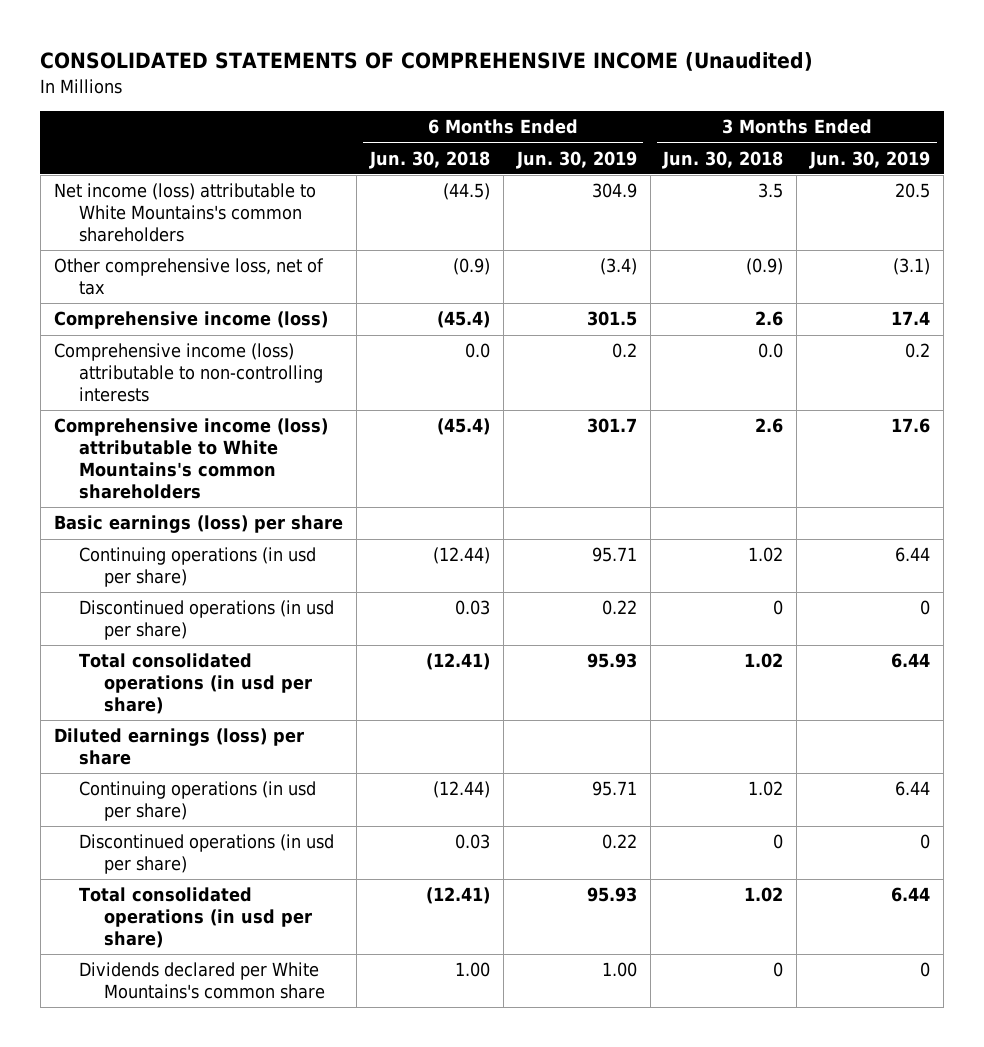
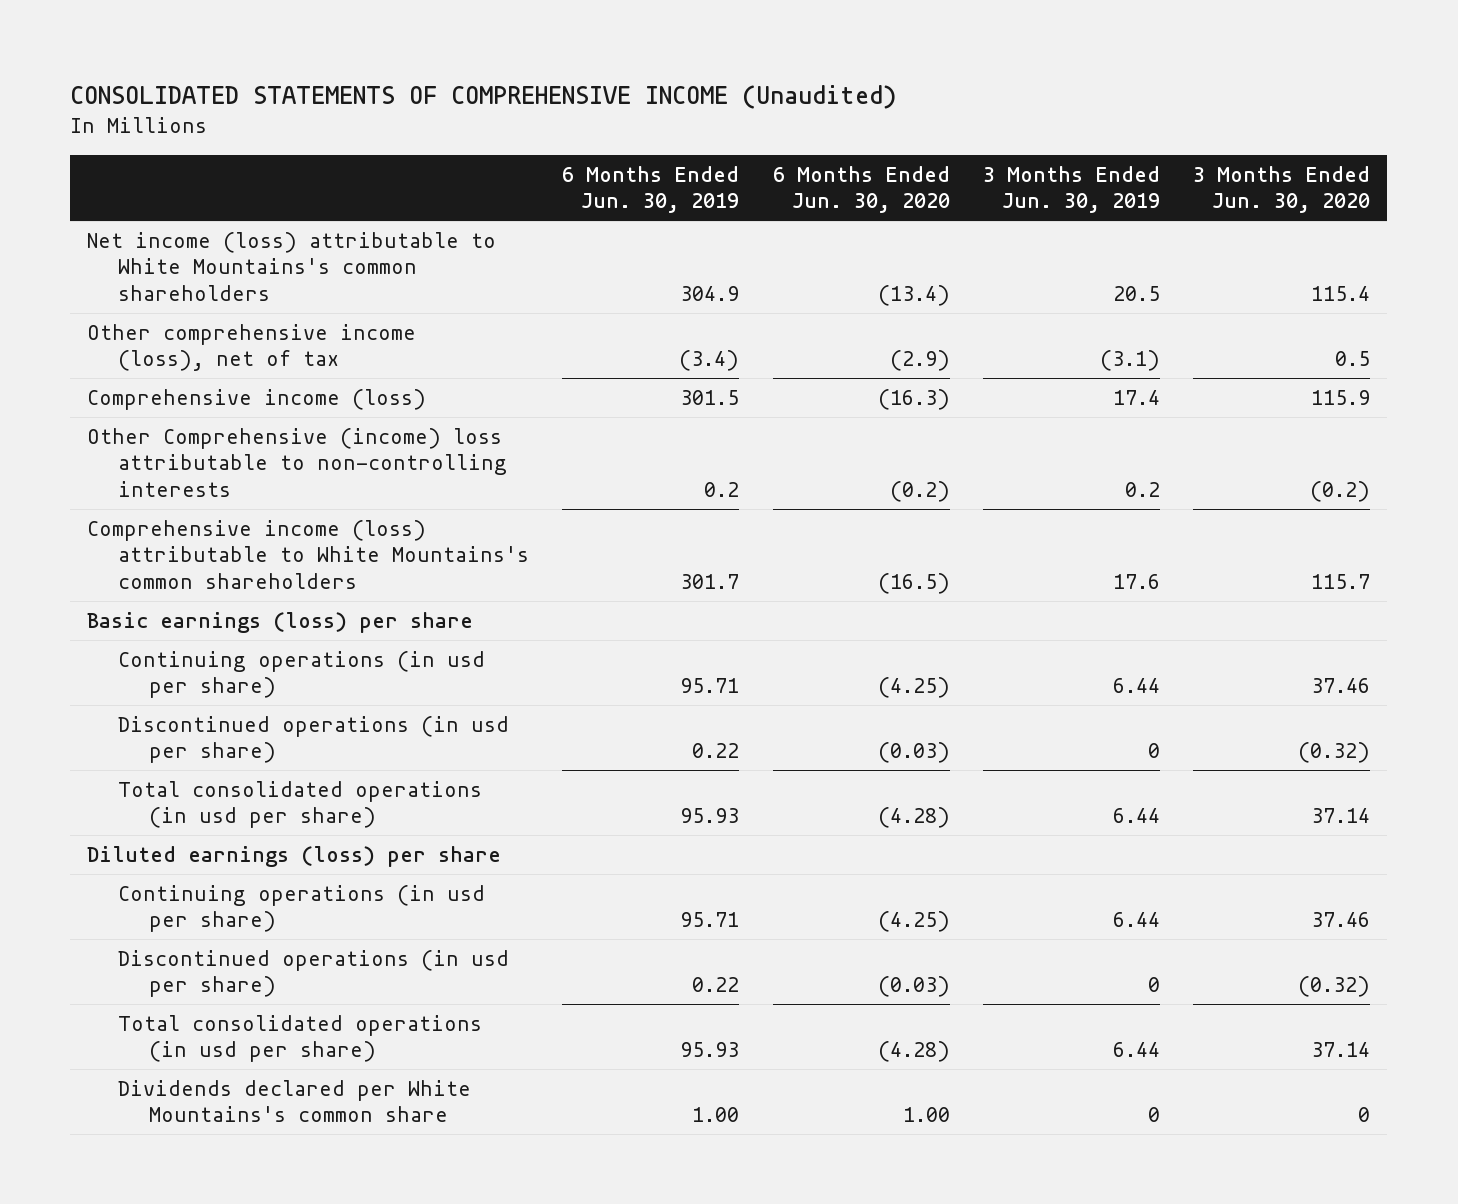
- | 6 Months Ended Jun. 30, 2018 | 6 Months Ended Jun. 30, 2019 | 3 Months Ended Jun. 30, 2018 | 3 Months Ended Jun. 30, 2019
+ | 6 Months Ended Jun. 30, 2019 | 6 Months Ended Jun. 30, 2020 | 3 Months Ended Jun. 30, 2019 | 3 Months Ended Jun. 30, 2020
- Other comprehensive loss, net of tax | (0.9) | (3.4) | (0.9) | (3.1)
+ Other comprehensive income (loss), net of tax | (3.4) | (2.9) | (3.1) | 0.5
- Comprehensive income (loss) attributable to non-controlling interests | 0.0 | 0.2 | 0.0 | 0.2
+ Other Comprehensive (income) loss attributable to non-controlling interests | 0.2 | (0.2) | 0.2 | (0.2)

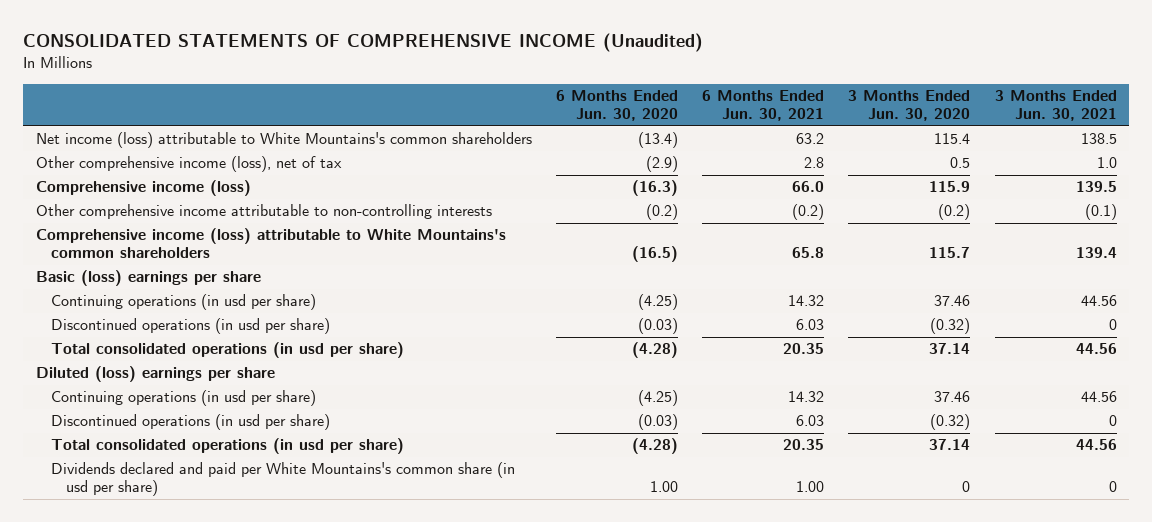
- | 6 Months Ended Jun. 30, 2019 | 6 Months Ended Jun. 30, 2020 | 3 Months Ended Jun. 30, 2019 | 3 Months Ended Jun. 30, 2020
+ | 6 Months Ended Jun. 30, 2020 | 6 Months Ended Jun. 30, 2021 | 3 Months Ended Jun. 30, 2020 | 3 Months Ended Jun. 30, 2021
- Other Comprehensive (income) loss attributable to non-controlling interests | 0.2 | (0.2) | 0.2 | (0.2)
+ Other comprehensive income attributable to non-controlling interests | (0.2) | (0.2) | (0.2) | (0.1)
- Basic earnings (loss) per share
+ Basic (loss) earnings per share
- Diluted earnings (loss) per share
+ Diluted (loss) earnings per share
- Dividends declared per White Mountains's common share | 1.00 | 1.00 | 0 | 0
+ Dividends declared and paid per White Mountains's common share (in usd per share) | 1.00 | 1.00 | 0 | 0

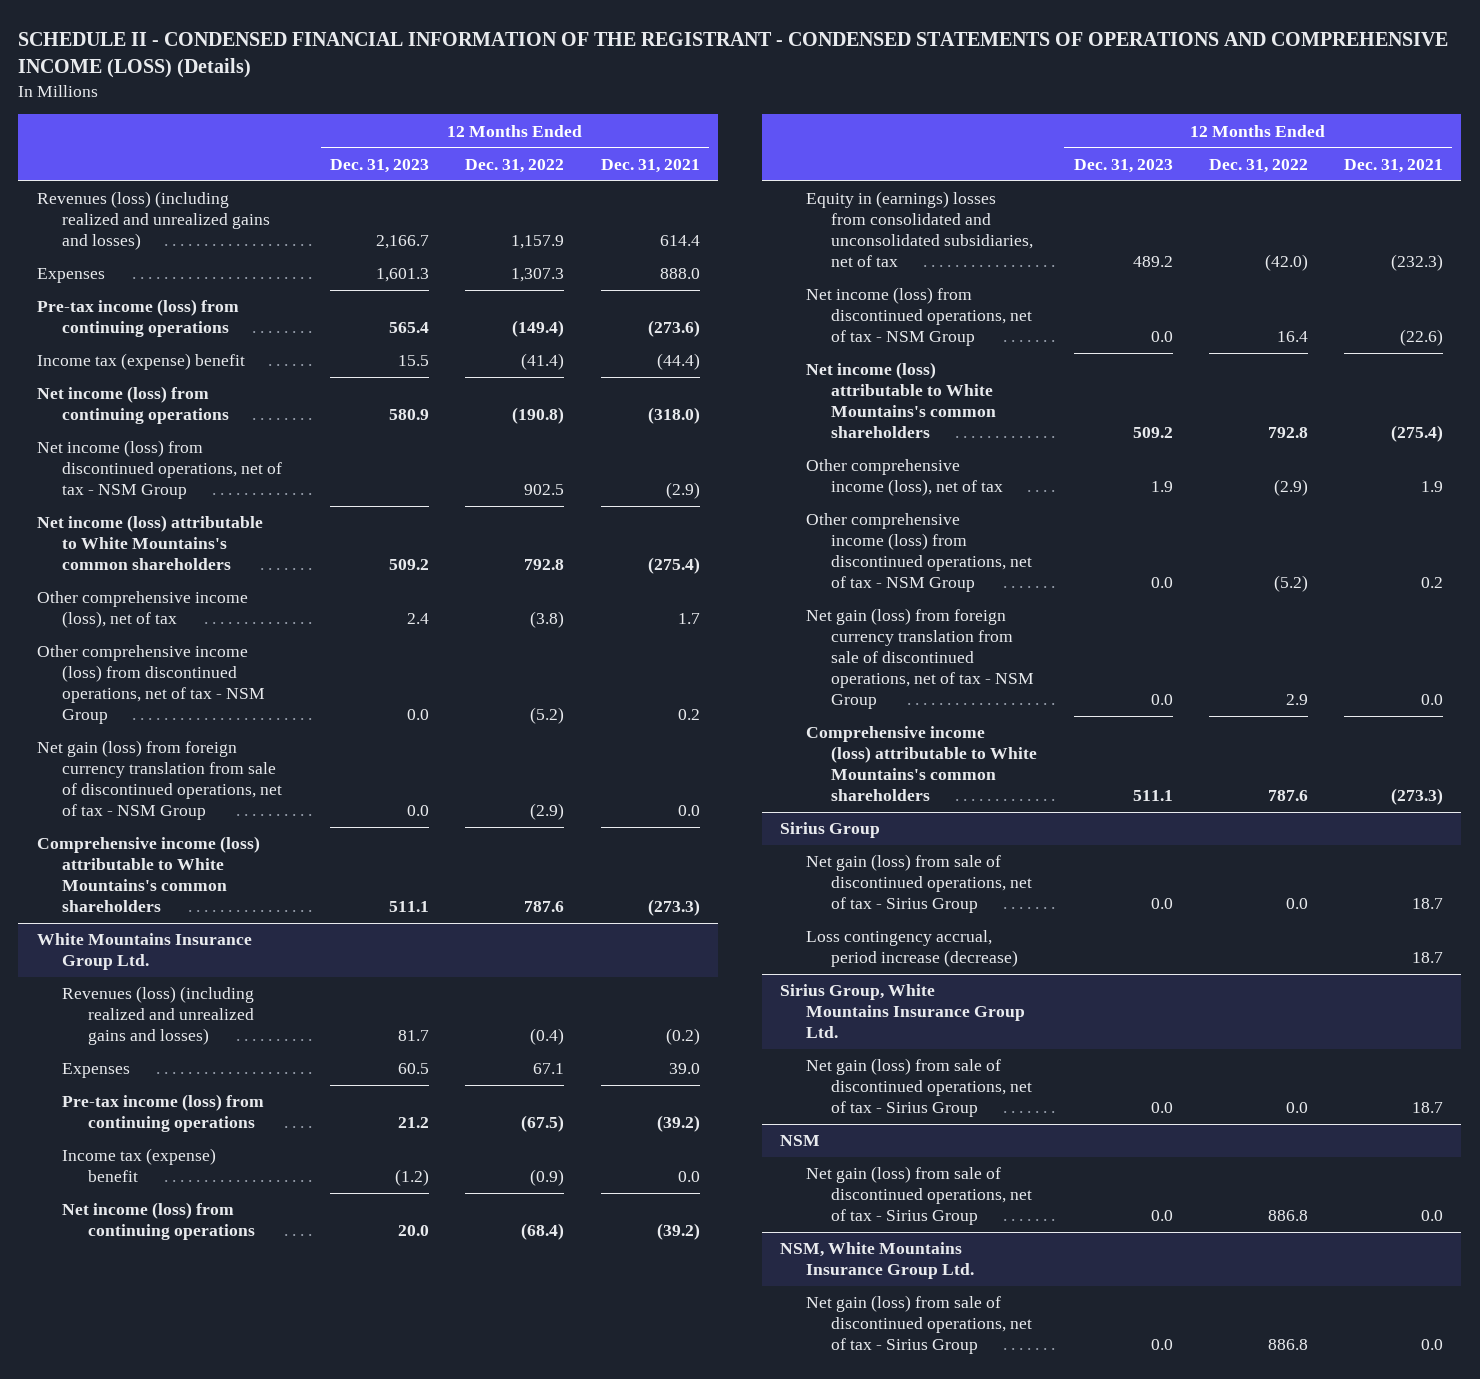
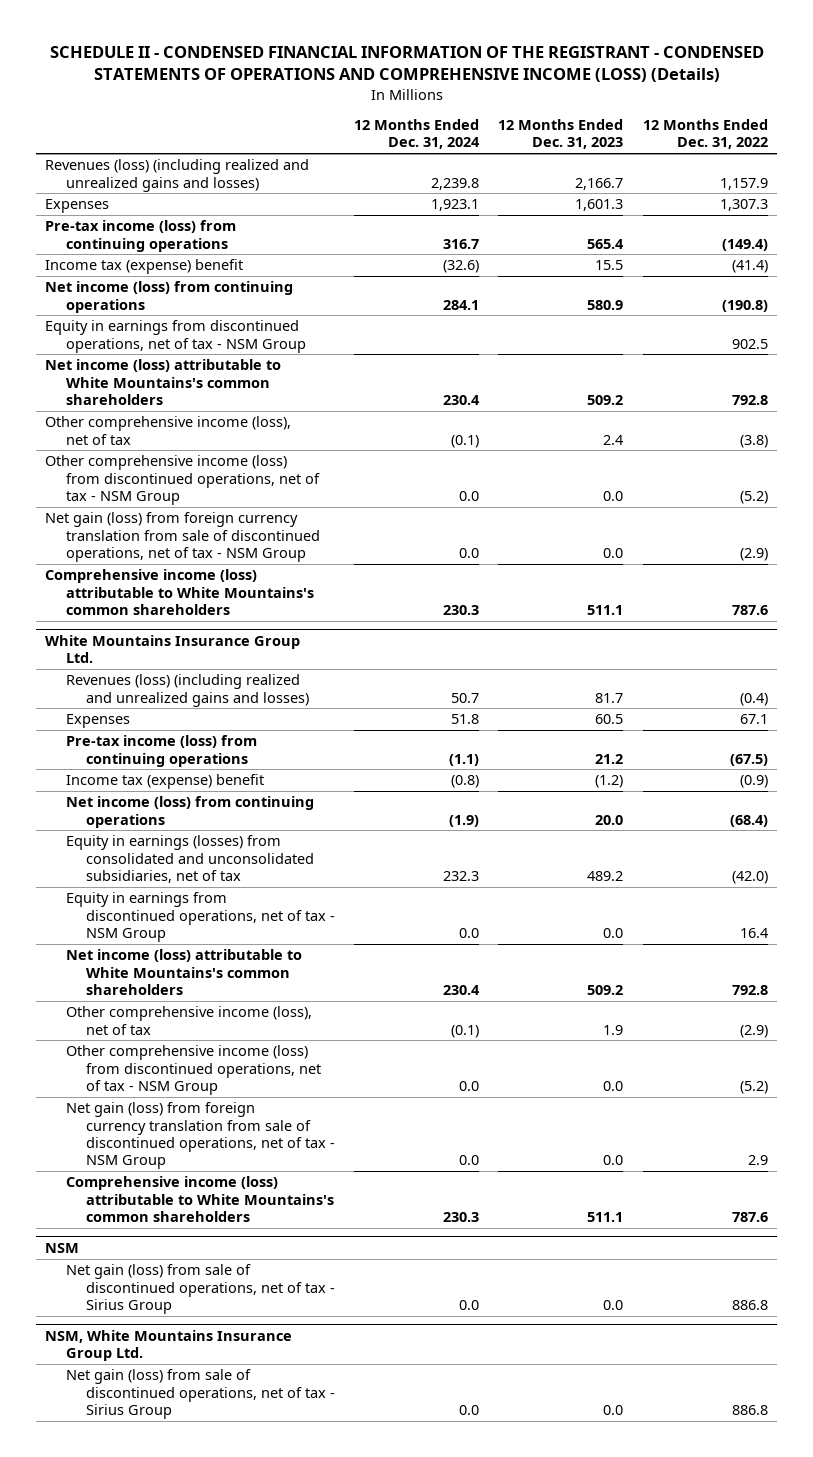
- | 12 Months Ended Dec. 31, 2023 | 12 Months Ended Dec. 31, 2022 | 12 Months Ended Dec. 31, 2021
+ | 12 Months Ended Dec. 31, 2024 | 12 Months Ended Dec. 31, 2023 | 12 Months Ended Dec. 31, 2022
- Net income (loss) from discontinued operations, net of tax - NSM Group | | 902.5 | (2.9)
+ Equity in earnings from discontinued operations, net of tax - NSM Group | | | 902.5
@ White Mountains Insurance Group Ltd.
- Equity in (earnings) losses from consolidated and unconsolidated subsidiaries, net of tax | 489.2 | (42.0) | (232.3)
- Net income (loss) from discontinued operations, net of tax - NSM Group | 0.0 | 16.4 | (22.6)
+ Equity in earnings (losses) from consolidated and unconsolidated subsidiaries, net of tax | 232.3 | 489.2 | (42.0)
+ Equity in earnings from discontinued operations, net of tax - NSM Group | 0.0 | 0.0 | 16.4
- Sirius Group
- Net gain (loss) from sale of discontinued operations, net of tax - Sirius Group | 0.0 | 0.0 | 18.7
- Loss contingency accrual, period increase (decrease) | | | 18.7
- Sirius Group, White Mountains Insurance Group Ltd.
- Net gain (loss) from sale of discontinued operations, net of tax - Sirius Group | 0.0 | 0.0 | 18.7

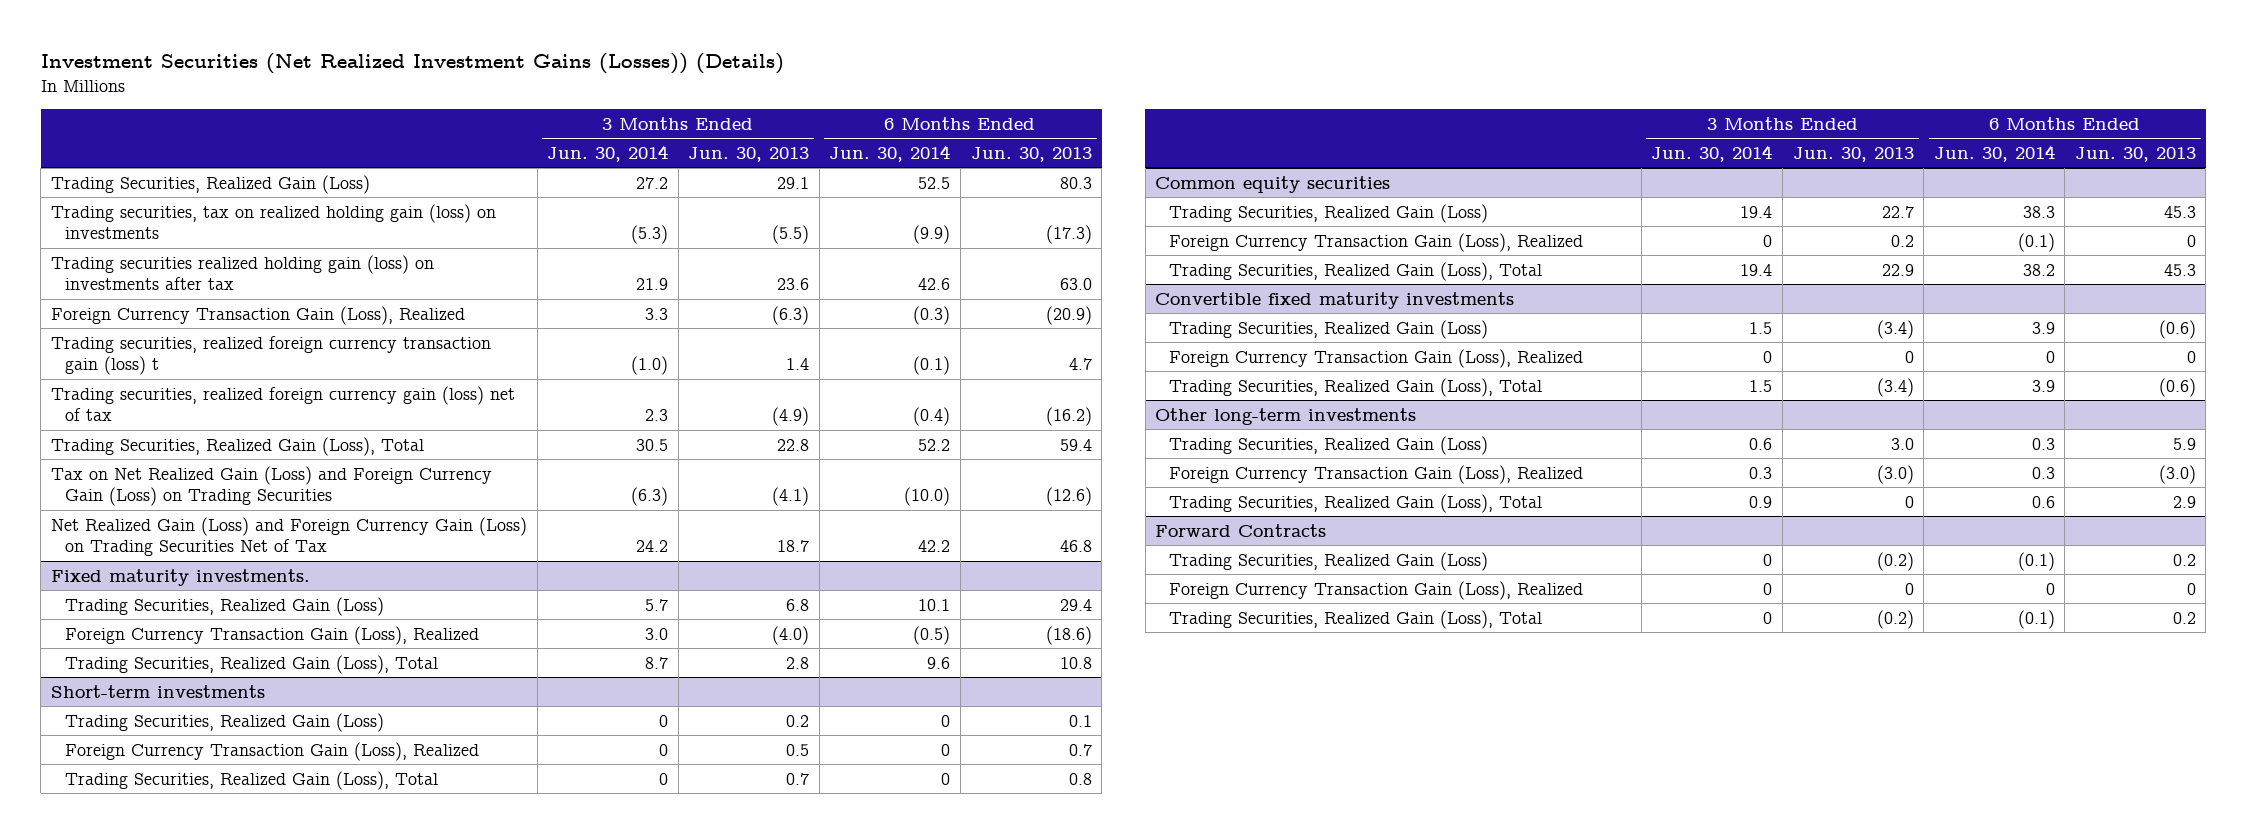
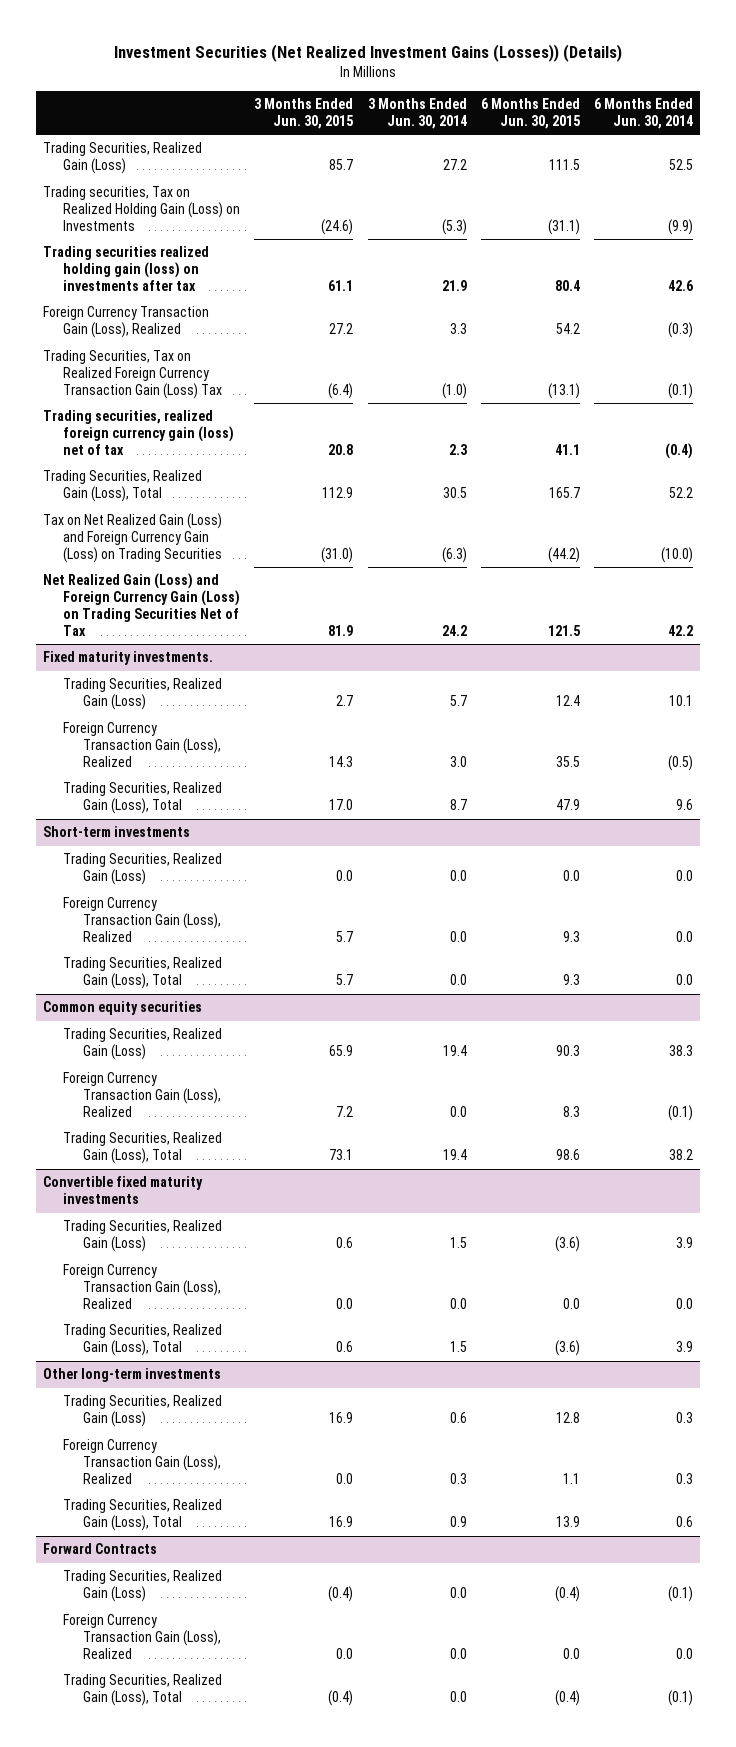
- | 3 Months Ended Jun. 30, 2014 | 3 Months Ended Jun. 30, 2013 | 6 Months Ended Jun. 30, 2014 | 6 Months Ended Jun. 30, 2013
+ | 3 Months Ended Jun. 30, 2015 | 3 Months Ended Jun. 30, 2014 | 6 Months Ended Jun. 30, 2015 | 6 Months Ended Jun. 30, 2014
- Trading securities, tax on realized holding gain (loss) on investments | (5.3) | (5.5) | (9.9) | (17.3)
+ Trading securities, Tax on Realized Holding Gain (Loss) on Investments | (24.6) | (5.3) | (31.1) | (9.9)
- Trading securities, realized foreign currency transaction gain (loss) t | (1.0) | 1.4 | (0.1) | 4.7
+ Trading Securities, Tax on Realized Foreign Currency Transaction Gain (Loss) Tax | (6.4) | (1.0) | (13.1) | (0.1)
@ Short-term investments
- Trading Securities, Realized Gain (Loss) | 0 | 0.2 | 0 | 0.1
- Foreign Currency Transaction Gain (Loss), Realized | 0 | 0.5 | 0 | 0.7
- Trading Securities, Realized Gain (Loss), Total | 0 | 0.7 | 0 | 0.8
+ Trading Securities, Realized Gain (Loss) | 0.0 | 0.0 | 0.0 | 0.0
+ Foreign Currency Transaction Gain (Loss), Realized | 5.7 | 0.0 | 9.3 | 0.0
+ Trading Securities, Realized Gain (Loss), Total | 5.7 | 0.0 | 9.3 | 0.0
@ Common equity securities
- Foreign Currency Transaction Gain (Loss), Realized | 0 | 0.2 | (0.1) | 0
+ Foreign Currency Transaction Gain (Loss), Realized | 7.2 | 0.0 | 8.3 | (0.1)
@ Convertible fixed maturity investments
- Foreign Currency Transaction Gain (Loss), Realized | 0 | 0 | 0 | 0
+ Foreign Currency Transaction Gain (Loss), Realized | 0.0 | 0.0 | 0.0 | 0.0
@ Forward Contracts
- Trading Securities, Realized Gain (Loss) | 0 | (0.2) | (0.1) | 0.2
- Foreign Currency Transaction Gain (Loss), Realized | 0 | 0 | 0 | 0
- Trading Securities, Realized Gain (Loss), Total | 0 | (0.2) | (0.1) | 0.2
+ Trading Securities, Realized Gain (Loss) | (0.4) | 0.0 | (0.4) | (0.1)
+ Foreign Currency Transaction Gain (Loss), Realized | 0.0 | 0.0 | 0.0 | 0.0
+ Trading Securities, Realized Gain (Loss), Total | (0.4) | 0.0 | (0.4) | (0.1)

